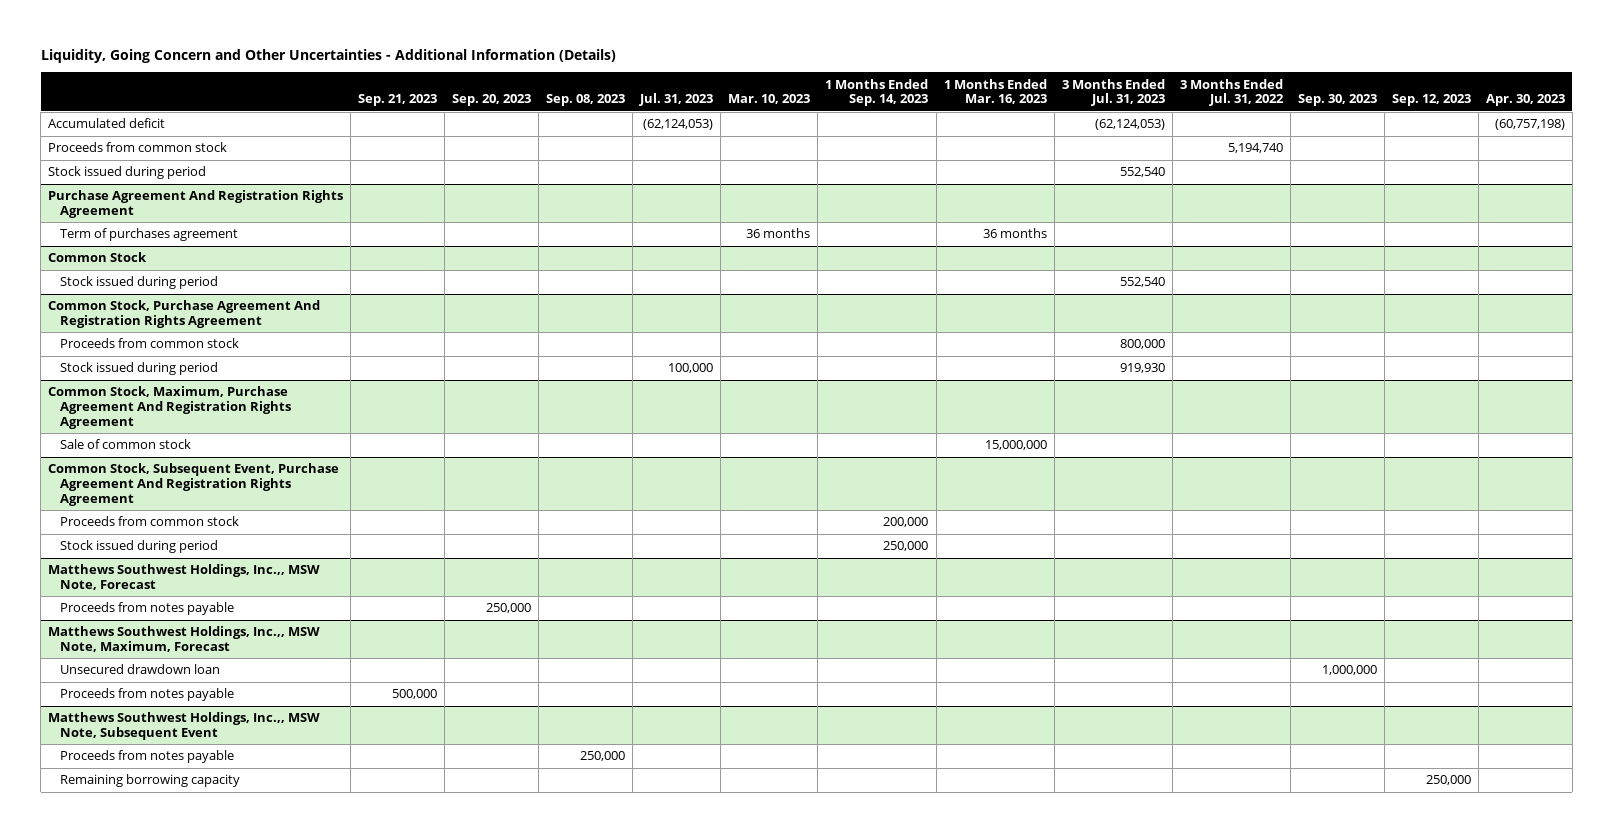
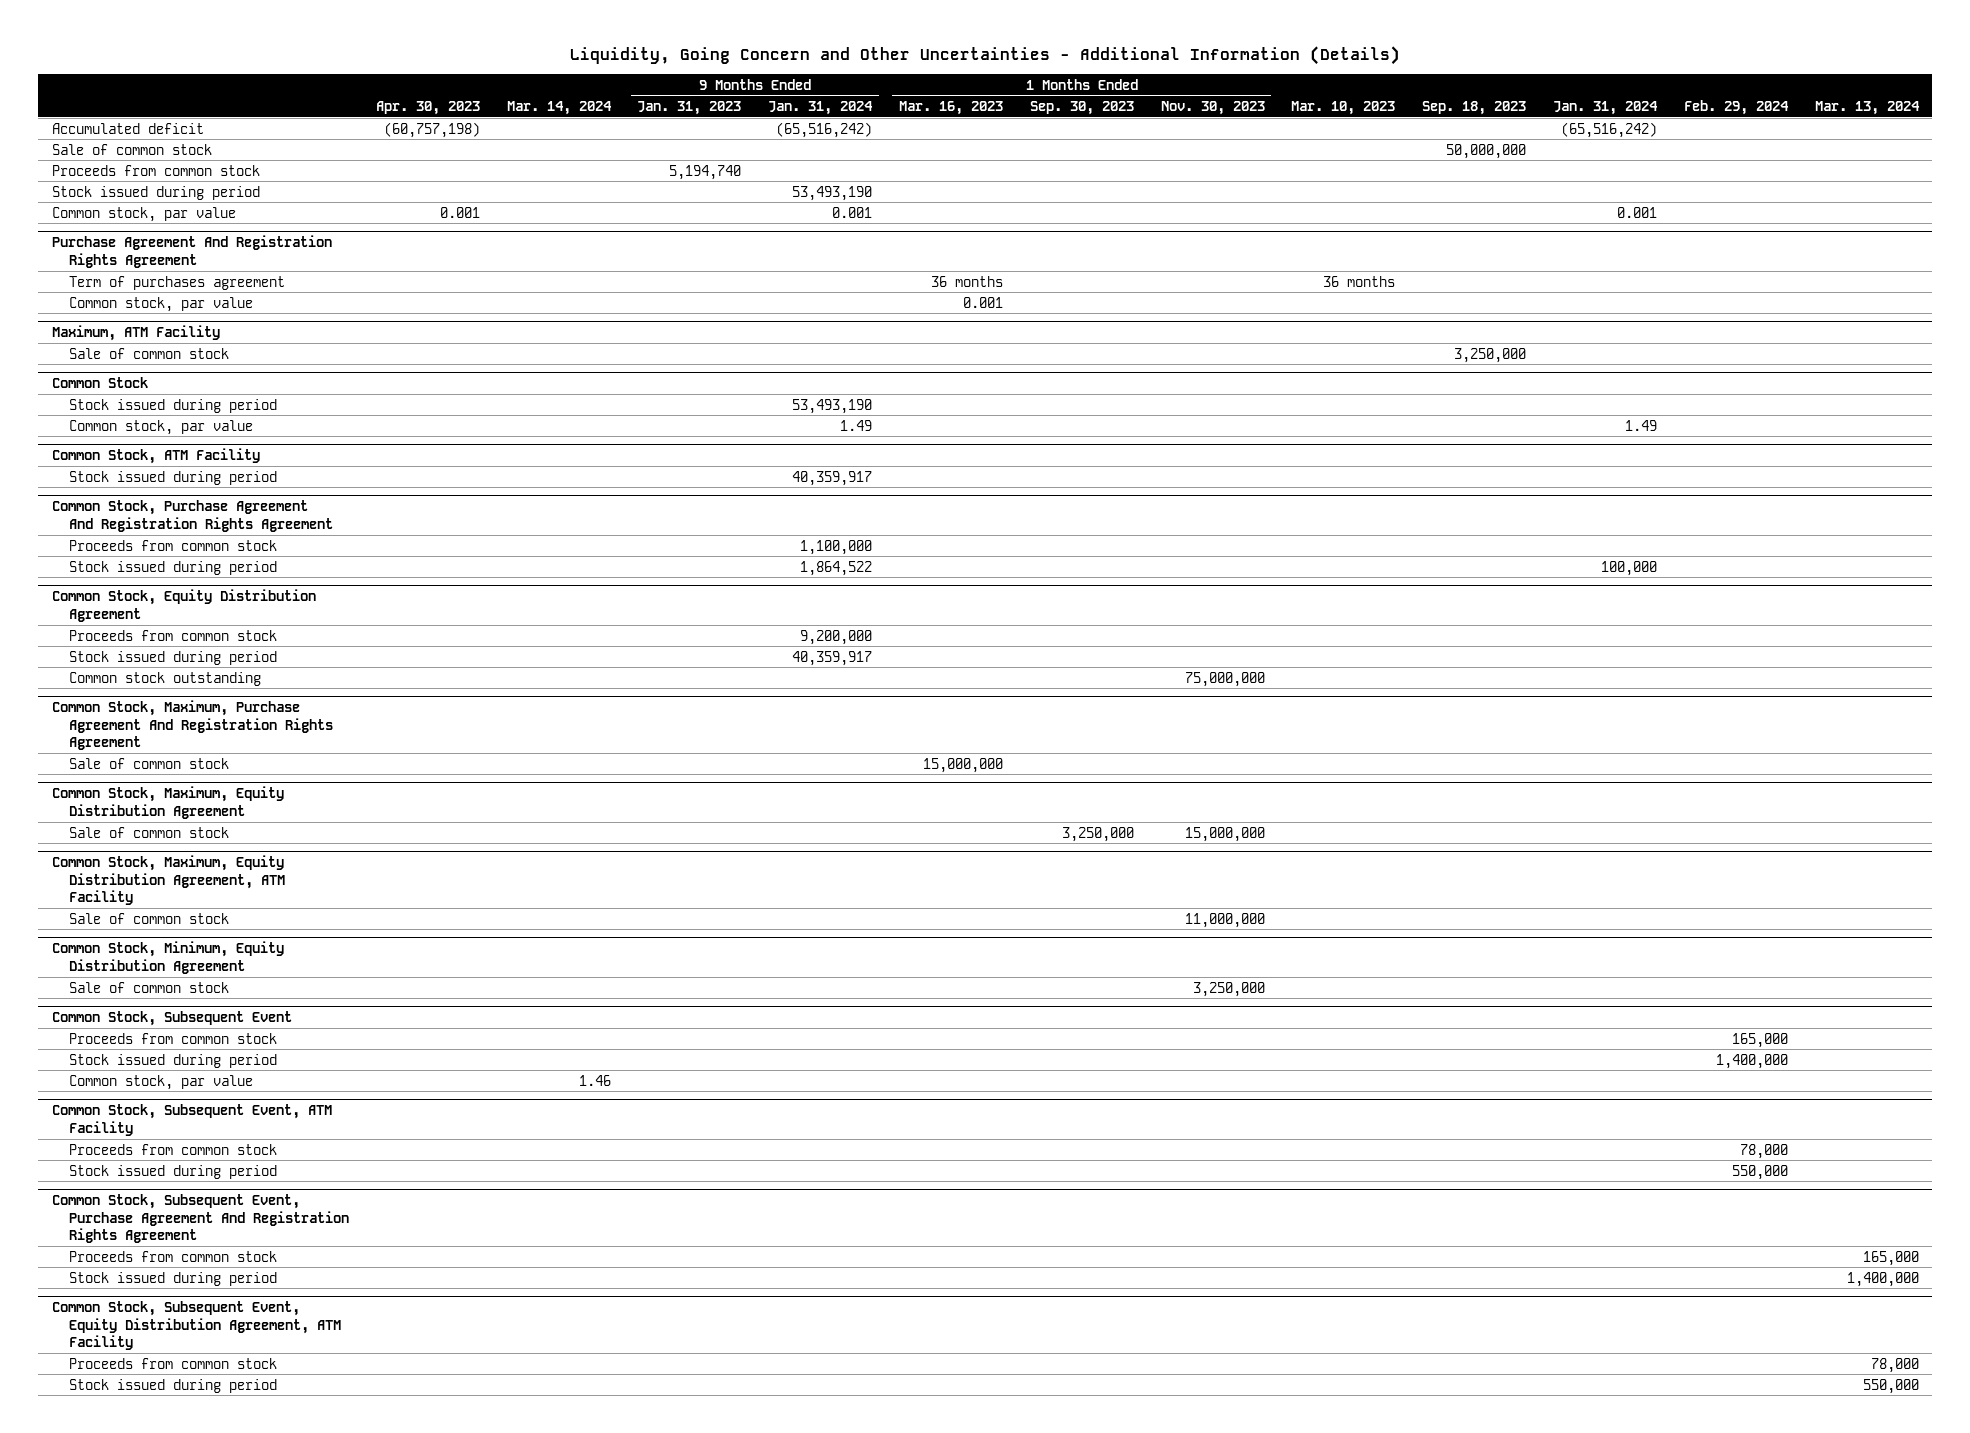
- | Sep. 21, 2023 | Sep. 20, 2023 | Sep. 08, 2023 | Jul. 31, 2023 | Mar. 10, 2023 | 1 Months Ended Sep. 14, 2023 | 1 Months Ended Mar. 16, 2023 | 3 Months Ended Jul. 31, 2023 | 3 Months Ended Jul. 31, 2022 | Sep. 30, 2023 | Sep. 12, 2023 | Apr. 30, 2023
+ | Apr. 30, 2023 | Mar. 14, 2024 | 9 Months Ended Jan. 31, 2023 | 9 Months Ended Jan. 31, 2024 | 1 Months Ended Mar. 16, 2023 | 1 Months Ended Sep. 30, 2023 | 1 Months Ended Nov. 30, 2023 | Mar. 10, 2023 | Sep. 18, 2023 | Jan. 31, 2024 | Feb. 29, 2024 | Mar. 13, 2024
+ Sale of common stock | | | | | | | | | 50,000,000 | | |
+ Common stock, par value | 0.001 | | | 0.001 | | | | | | 0.001 | |
@ Purchase Agreement And Registration Rights Agreement
+ Common stock, par value | | | | | 0.001 | | | | | | |
+ Maximum, ATM Facility
+ Sale of common stock | | | | | | | | | 3,250,000 | | |
@ Common Stock
+ Common stock, par value | | | | 1.49 | | | | | | 1.49 | |
+ Common Stock, ATM Facility
+ Stock issued during period | | | | 40,359,917 | | | | | | | |
+ Common Stock, Equity Distribution Agreement
+ Proceeds from common stock | | | | 9,200,000 | | | | | | | |
+ Stock issued during period | | | | 40,359,917 | | | | | | | |
+ Common stock outstanding | | | | | | | 75,000,000 | | | | |
+ Common Stock, Maximum, Equity Distribution Agreement
+ Sale of common stock | | | | | | 3,250,000 | 15,000,000 | | | | |
+ Common Stock, Maximum, Equity Distribution Agreement, ATM Facility
+ Sale of common stock | | | | | | | 11,000,000 | | | | |
+ Common Stock, Minimum, Equity Distribution Agreement
+ Sale of common stock | | | | | | | 3,250,000 | | | | |
+ Common Stock, Subsequent Event
+ Proceeds from common stock | | | | | | | | | | | 165,000 |
+ Stock issued during period | | | | | | | | | | | 1,400,000 |
+ Common stock, par value | | 1.46 | | | | | | | | | |
+ Common Stock, Subsequent Event, ATM Facility
+ Proceeds from common stock | | | | | | | | | | | 78,000 |
+ Stock issued during period | | | | | | | | | | | 550,000 |
- Matthews Southwest Holdings, Inc.,, MSW Note, Forecast
- Proceeds from notes payable | | 250,000 | | | | | | | | | |
- Matthews Southwest Holdings, Inc.,, MSW Note, Maximum, Forecast
- Unsecured drawdown loan | | | | | | | | | | 1,000,000 | |
- Proceeds from notes payable | 500,000 | | | | | | | | | | |
- Matthews Southwest Holdings, Inc.,, MSW Note, Subsequent Event
- Proceeds from notes payable | | | 250,000 | | | | | | | | |
- Remaining borrowing capacity | | | | | | | | | | | 250,000 |
+ Common Stock, Subsequent Event, Equity Distribution Agreement, ATM Facility
+ Proceeds from common stock | | | | | | | | | | | | 78,000
+ Stock issued during period | | | | | | | | | | | | 550,000

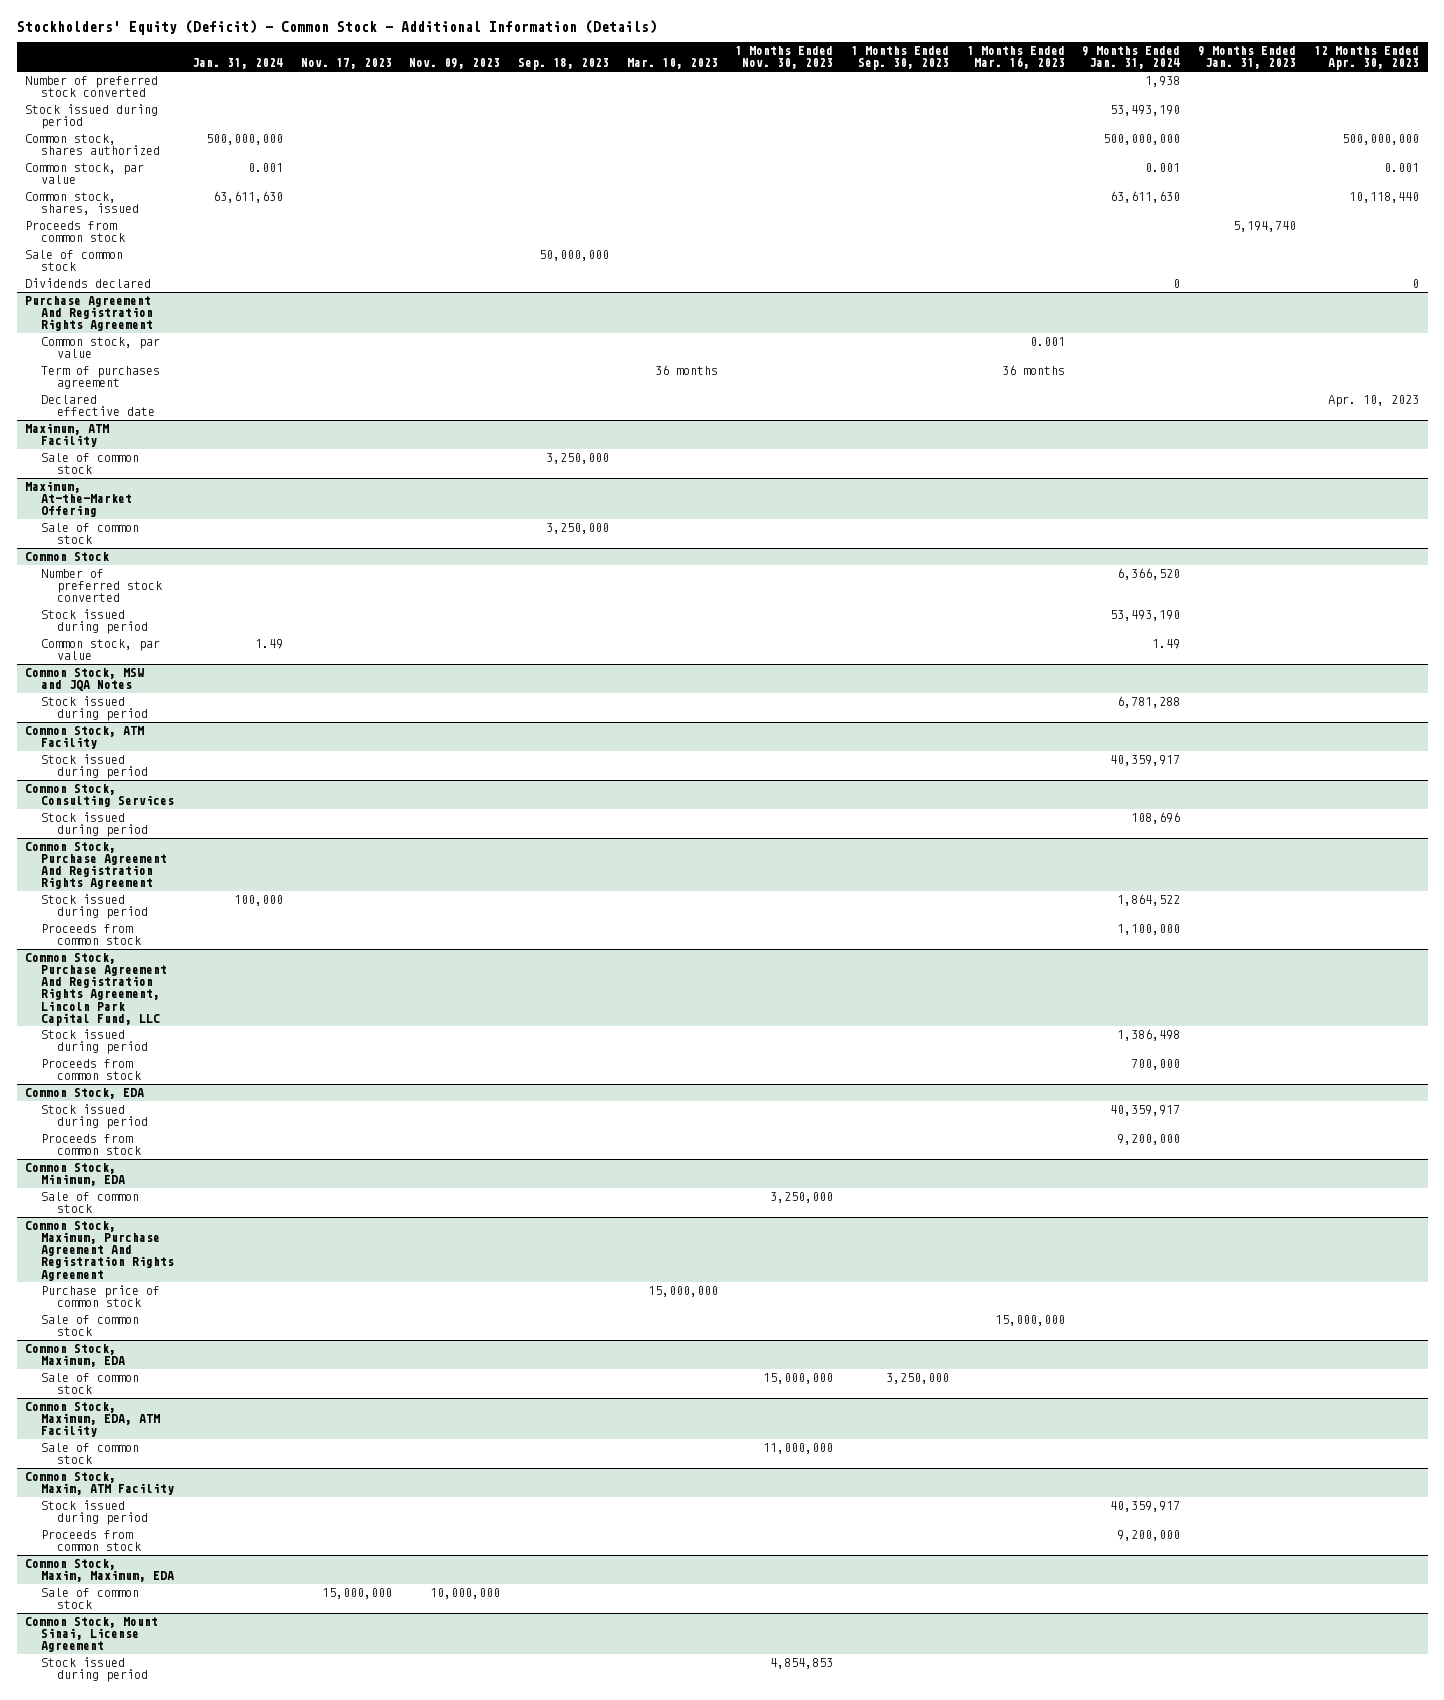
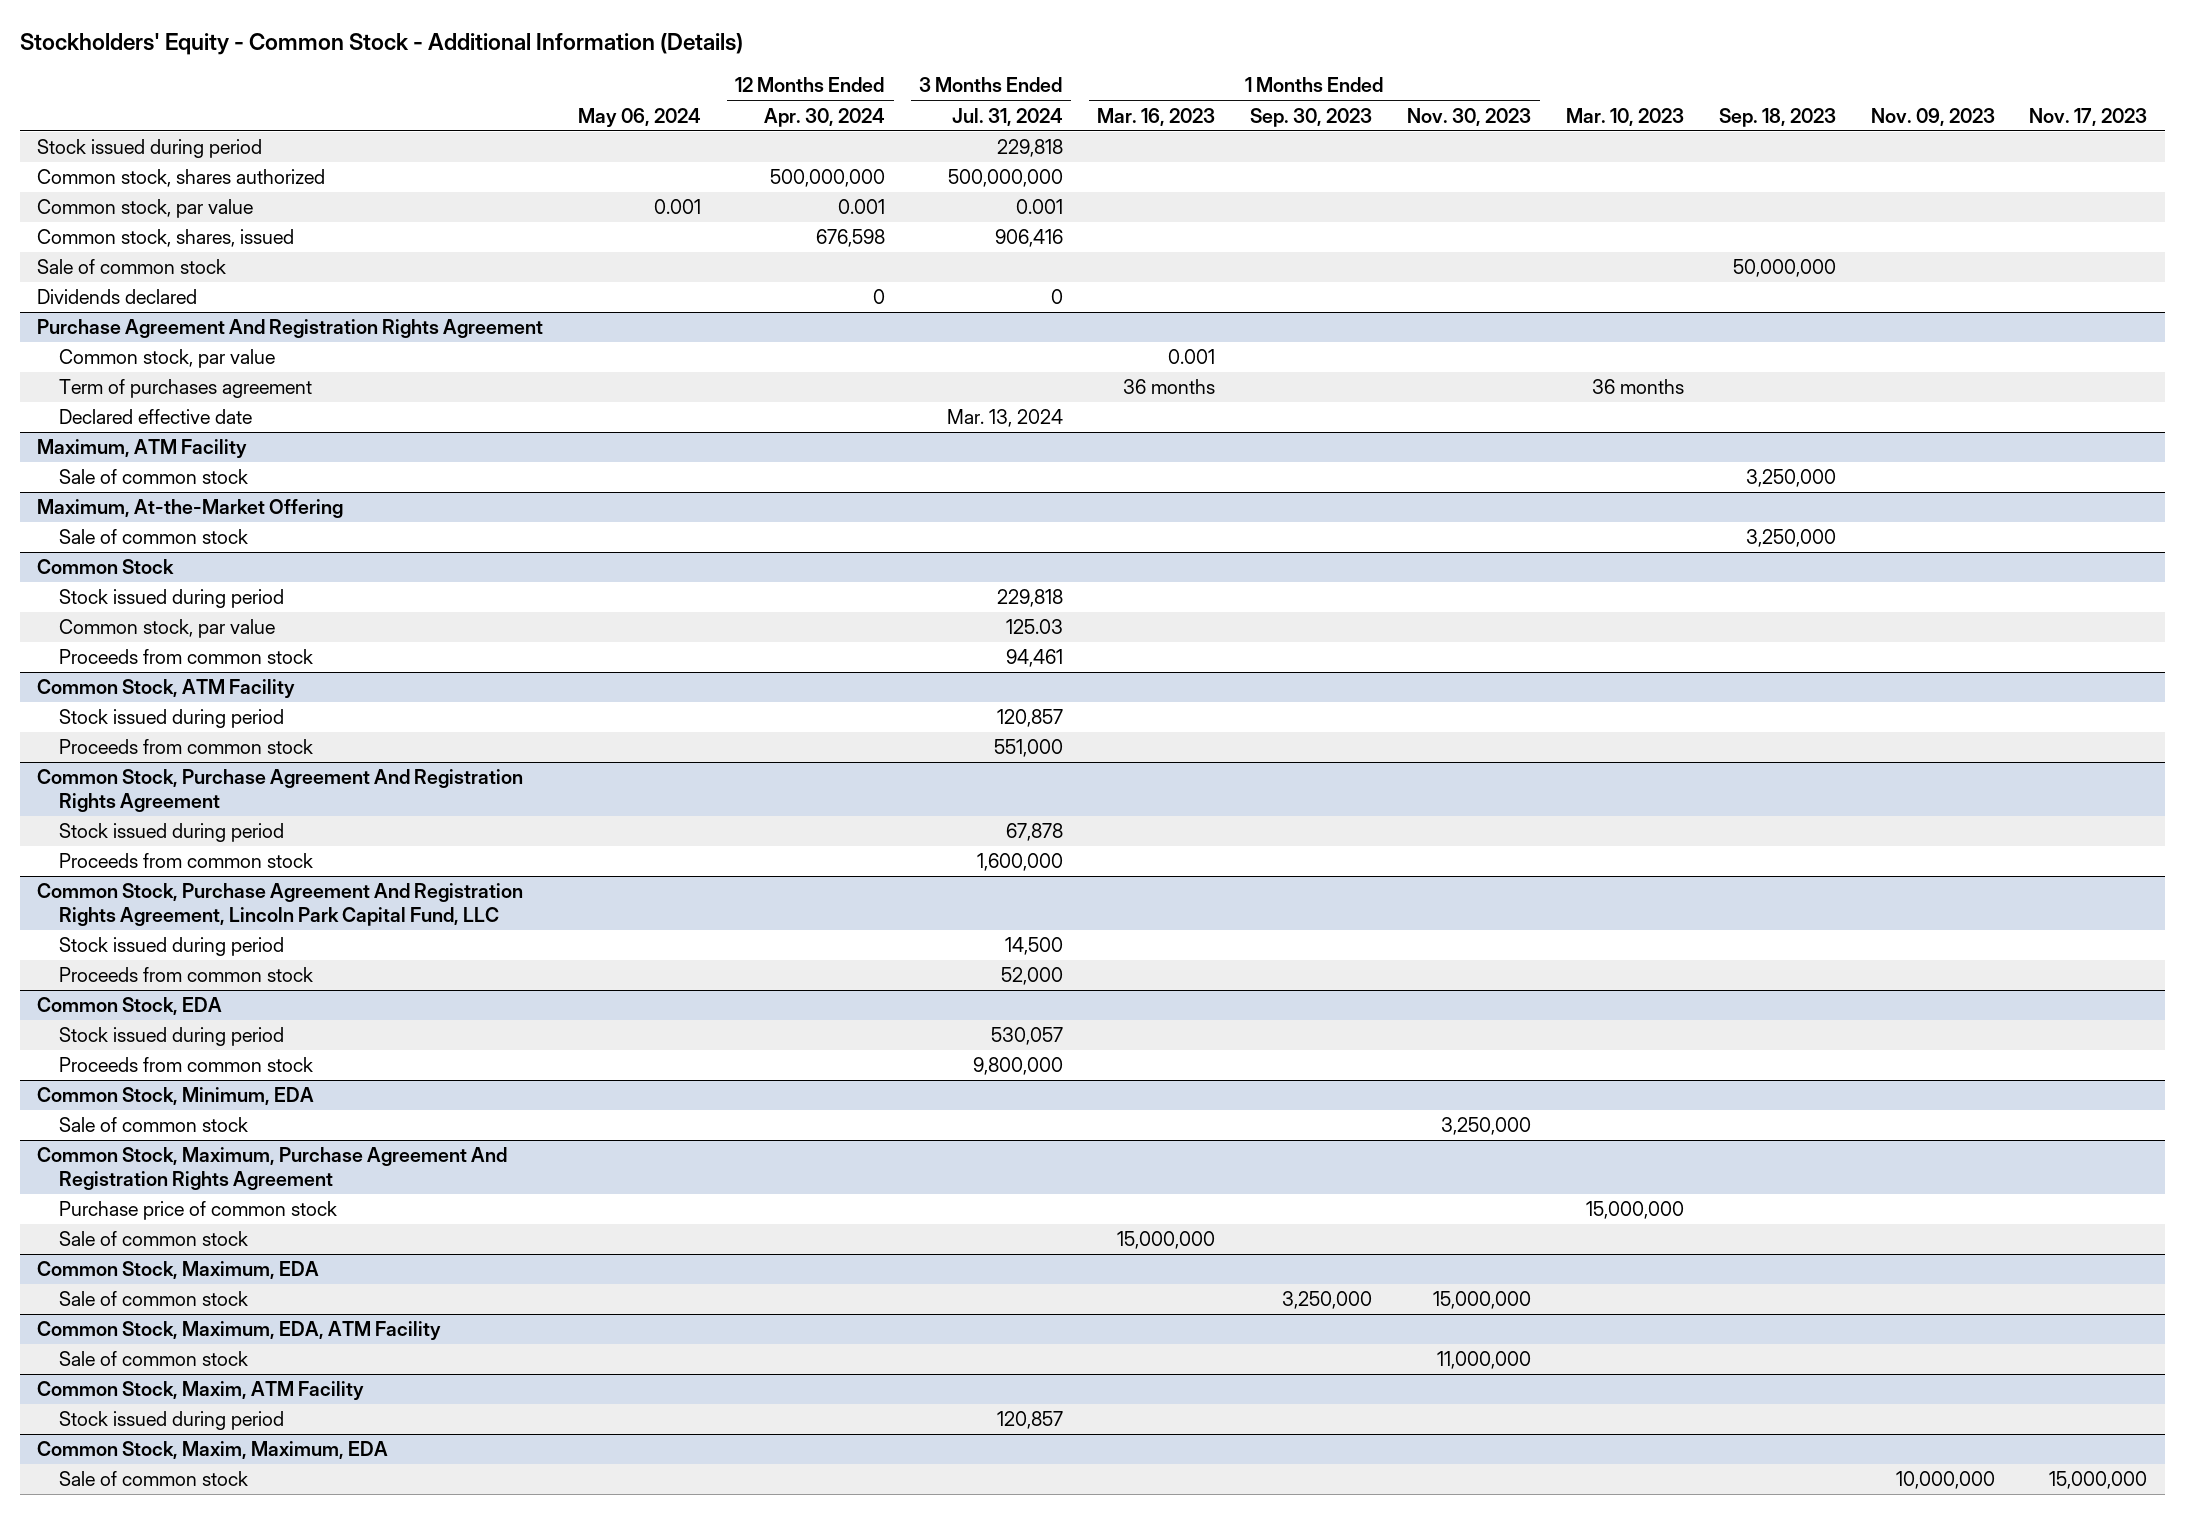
- Stockholders' Equity (Deficit) - Common Stock - Additional Information (Details)
+ Stockholders' Equity - Common Stock - Additional Information (Details)
- | Jan. 31, 2024 | Nov. 17, 2023 | Nov. 09, 2023 | Sep. 18, 2023 | Mar. 10, 2023 | 1 Months Ended Nov. 30, 2023 | 1 Months Ended Sep. 30, 2023 | 1 Months Ended Mar. 16, 2023 | 9 Months Ended Jan. 31, 2024 | 9 Months Ended Jan. 31, 2023 | 12 Months Ended Apr. 30, 2023
+ | May 06, 2024 | 12 Months Ended Apr. 30, 2024 | 3 Months Ended Jul. 31, 2024 | 1 Months Ended Mar. 16, 2023 | 1 Months Ended Sep. 30, 2023 | 1 Months Ended Nov. 30, 2023 | Mar. 10, 2023 | Sep. 18, 2023 | Nov. 09, 2023 | Nov. 17, 2023
- Number of preferred stock converted | | | | | | | | | 1,938 | |
- Proceeds from common stock | | | | | | | | | | 5,194,740 |
@ Common Stock
- Number of preferred stock converted | | | | | | | | | 6,366,520 | |
- Common Stock, MSW and JQA Notes
- Stock issued during period | | | | | | | | | 6,781,288 | |
@ Common Stock
+ Proceeds from common stock | | | 94,461 | | | | | | |
- Common Stock, Consulting Services
- Stock issued during period | | | | | | | | | 108,696 | |
@ Common Stock, ATM Facility
+ Proceeds from common stock | | | 551,000 | | | | | | |
@ Common Stock, Maxim, ATM Facility
- Proceeds from common stock | | | | | | | | | 9,200,000 | |
- Common Stock, Mount Sinai, License Agreement
- Stock issued during period | | | | | | 4,854,853 | | | | |

